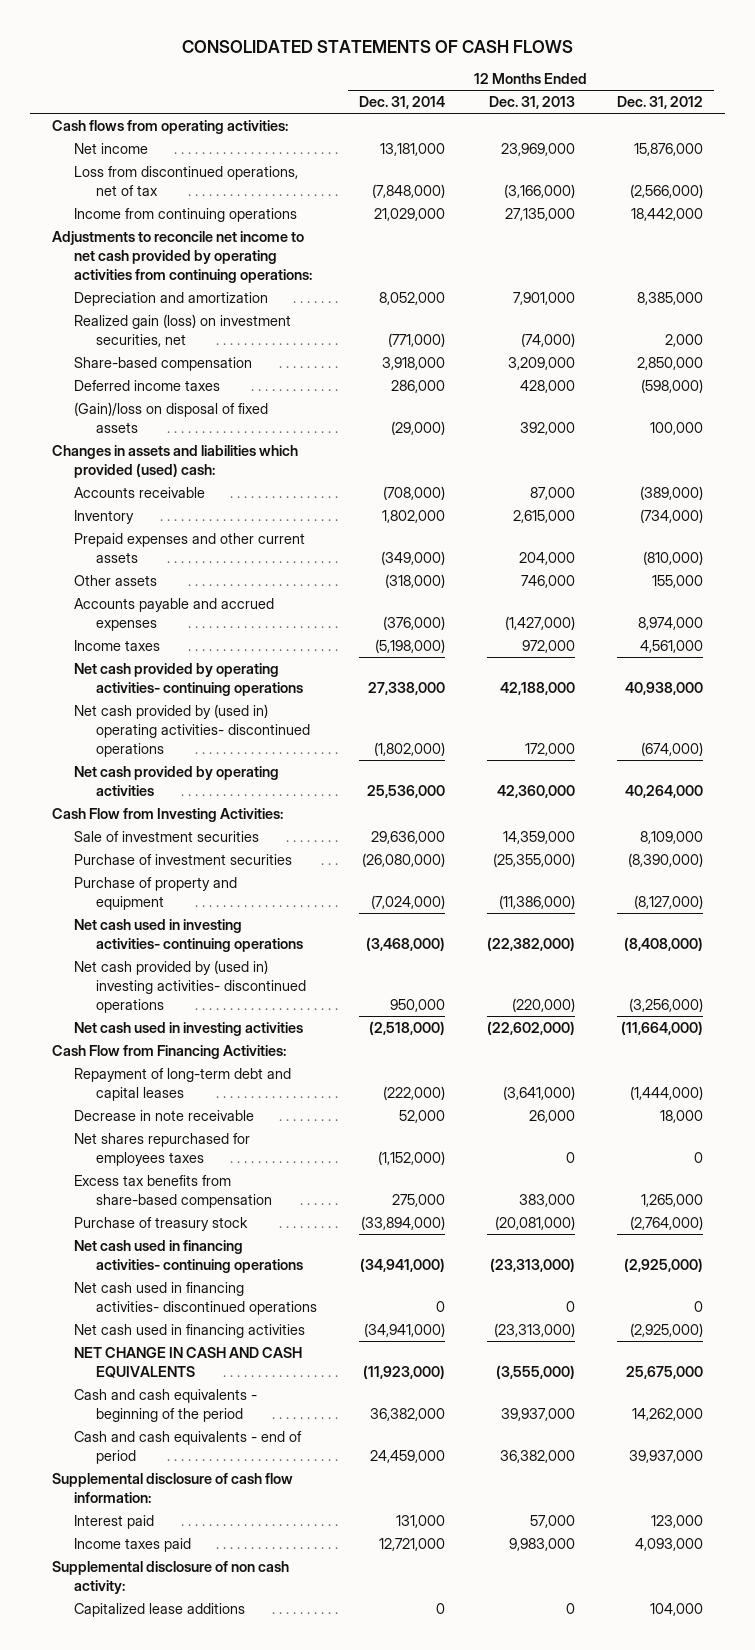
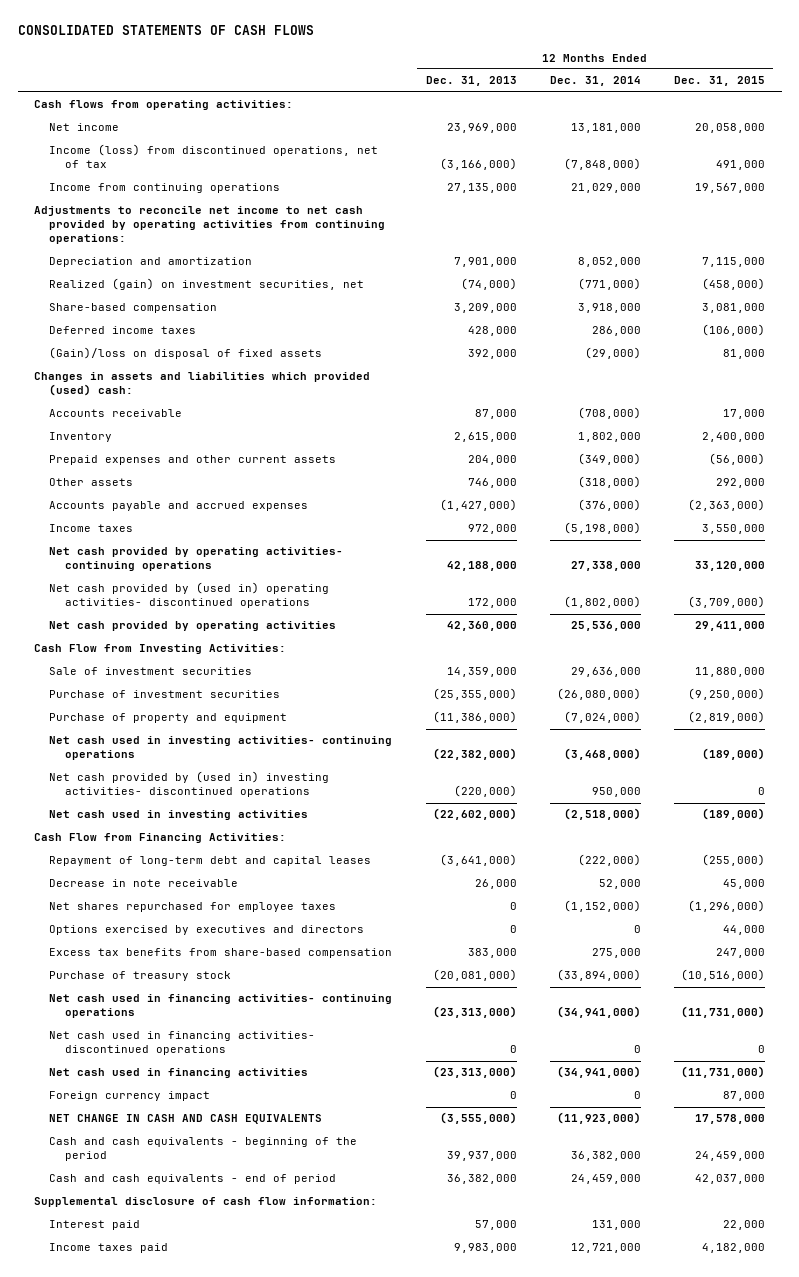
- | 12 Months Ended Dec. 31, 2014 | 12 Months Ended Dec. 31, 2013 | 12 Months Ended Dec. 31, 2012
+ | 12 Months Ended Dec. 31, 2013 | 12 Months Ended Dec. 31, 2014 | 12 Months Ended Dec. 31, 2015
- Loss from discontinued operations, net of tax | (7,848,000) | (3,166,000) | (2,566,000)
+ Income (loss) from discontinued operations, net of tax | (3,166,000) | (7,848,000) | 491,000
- Realized gain (loss) on investment securities, net | (771,000) | (74,000) | 2,000
+ Realized (gain) on investment securities, net | (74,000) | (771,000) | (458,000)
- Net shares repurchased for employees taxes | (1,152,000) | 0 | 0
+ Net shares repurchased for employee taxes | 0 | (1,152,000) | (1,296,000)
+ Options exercised by executives and directors | 0 | 0 | 44,000
+ Foreign currency impact | 0 | 0 | 87,000
- Supplemental disclosure of non cash activity:
- Capitalized lease additions | 0 | 0 | 104,000

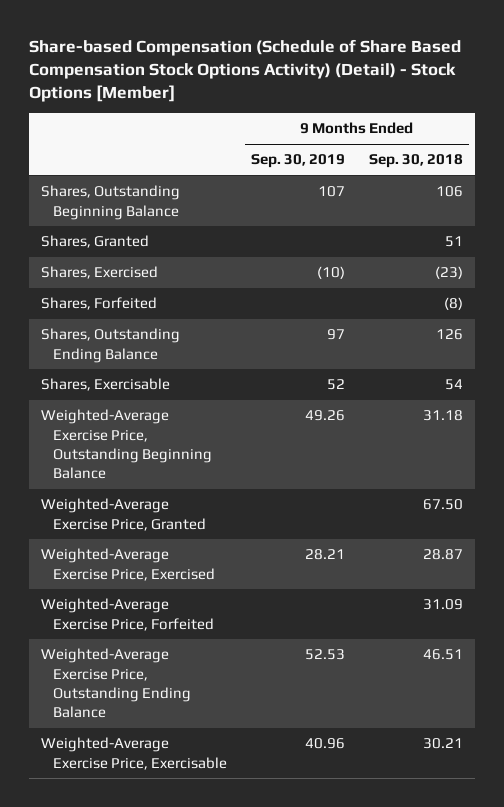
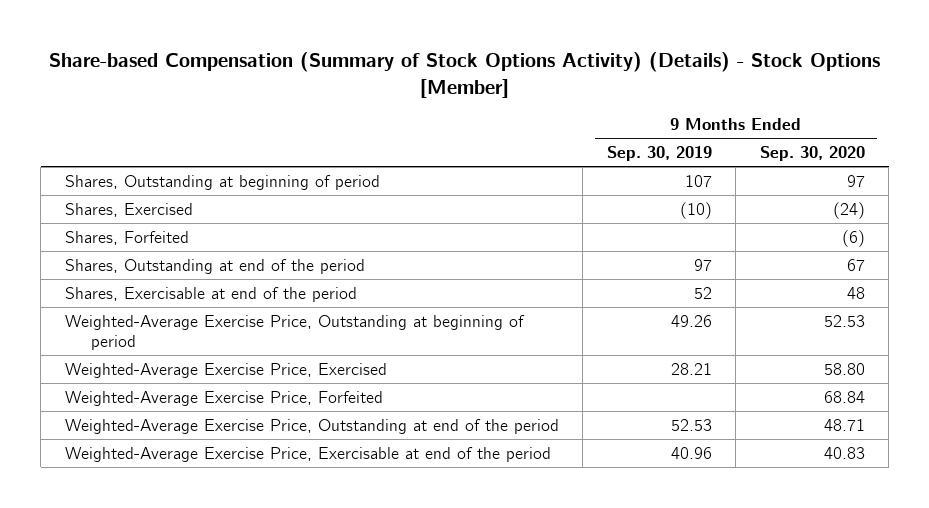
- Share-based Compensation (Schedule of Share Based Compensation Stock Options Activity) (Detail) - Stock Options [Member]
+ Share-based Compensation (Summary of Stock Options Activity) (Details) - Stock Options [Member]
- | 9 Months Ended Sep. 30, 2019 | 9 Months Ended Sep. 30, 2018
+ | 9 Months Ended Sep. 30, 2019 | 9 Months Ended Sep. 30, 2020
- Shares, Outstanding Beginning Balance | 107 | 106
- Shares, Granted | | 51
+ Shares, Outstanding at beginning of period | 107 | 97
- Shares, Outstanding Ending Balance | 97 | 126
- Shares, Exercisable | 52 | 54
- Weighted-Average Exercise Price, Outstanding Beginning Balance | 49.26 | 31.18
- Weighted-Average Exercise Price, Granted | | 67.50
+ Shares, Outstanding at end of the period | 97 | 67
+ Shares, Exercisable at end of the period | 52 | 48
+ Weighted-Average Exercise Price, Outstanding at beginning of period | 49.26 | 52.53
- Weighted-Average Exercise Price, Outstanding Ending Balance | 52.53 | 46.51
- Weighted-Average Exercise Price, Exercisable | 40.96 | 30.21
+ Weighted-Average Exercise Price, Outstanding at end of the period | 52.53 | 48.71
+ Weighted-Average Exercise Price, Exercisable at end of the period | 40.96 | 40.83

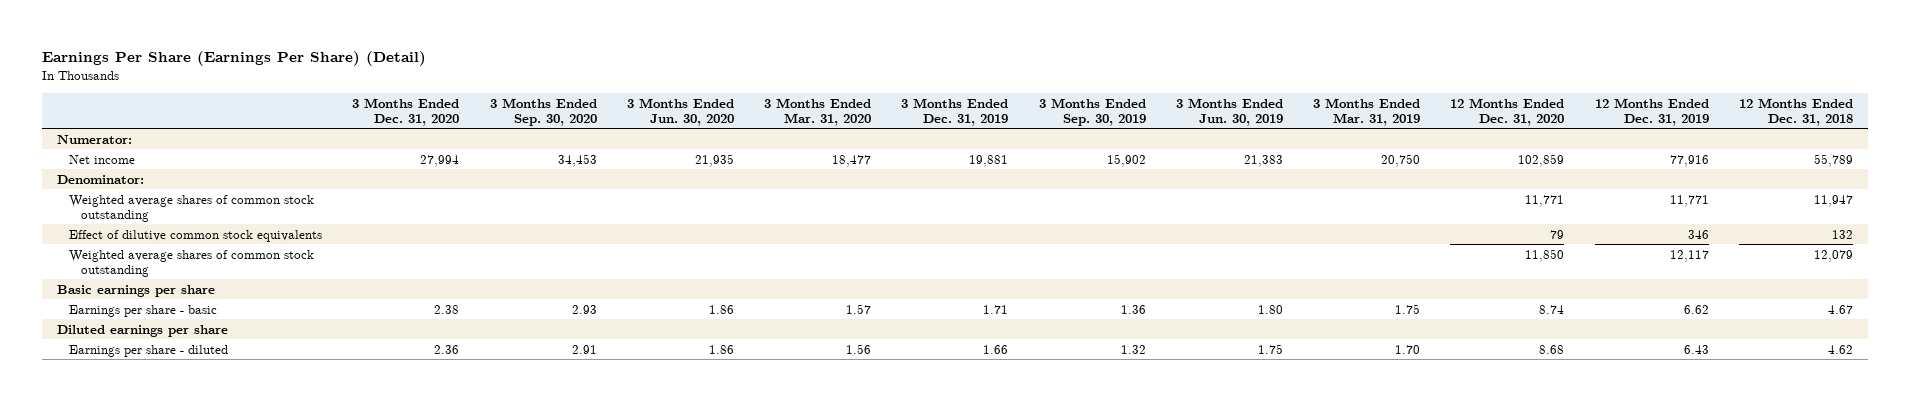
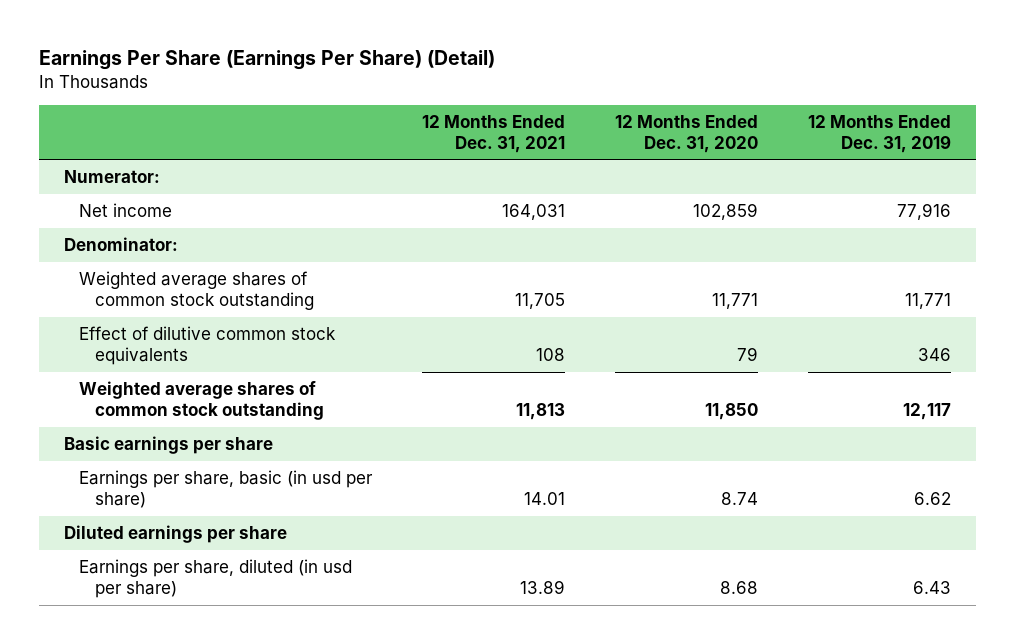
- | 3 Months Ended Dec. 31, 2020 | 3 Months Ended Sep. 30, 2020 | 3 Months Ended Jun. 30, 2020 | 3 Months Ended Mar. 31, 2020 | 3 Months Ended Dec. 31, 2019 | 3 Months Ended Sep. 30, 2019 | 3 Months Ended Jun. 30, 2019 | 3 Months Ended Mar. 31, 2019 | 12 Months Ended Dec. 31, 2020 | 12 Months Ended Dec. 31, 2019 | 12 Months Ended Dec. 31, 2018
+ | 12 Months Ended Dec. 31, 2021 | 12 Months Ended Dec. 31, 2020 | 12 Months Ended Dec. 31, 2019
- Earnings per share - basic | 2.38 | 2.93 | 1.86 | 1.57 | 1.71 | 1.36 | 1.80 | 1.75 | 8.74 | 6.62 | 4.67
+ Earnings per share, basic (in usd per share) | 14.01 | 8.74 | 6.62
- Earnings per share - diluted | 2.36 | 2.91 | 1.86 | 1.56 | 1.66 | 1.32 | 1.75 | 1.70 | 8.68 | 6.43 | 4.62
+ Earnings per share, diluted (in usd per share) | 13.89 | 8.68 | 6.43

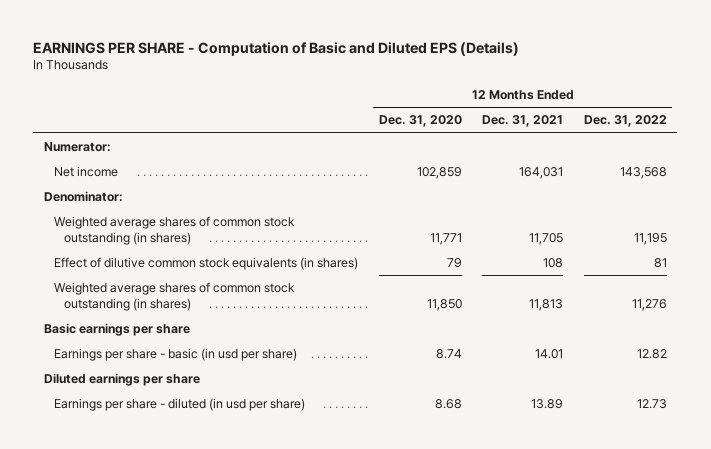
- Earnings Per Share (Earnings Per Share) (Detail)
+ EARNINGS PER SHARE - Computation of Basic and Diluted EPS (Details)
- | 12 Months Ended Dec. 31, 2021 | 12 Months Ended Dec. 31, 2020 | 12 Months Ended Dec. 31, 2019
+ | 12 Months Ended Dec. 31, 2020 | 12 Months Ended Dec. 31, 2021 | 12 Months Ended Dec. 31, 2022
- Weighted average shares of common stock outstanding | 11,705 | 11,771 | 11,771
- Effect of dilutive common stock equivalents | 108 | 79 | 346
- Weighted average shares of common stock outstanding | 11,813 | 11,850 | 12,117
+ Weighted average shares of common stock outstanding (in shares) | 11,771 | 11,705 | 11,195
+ Effect of dilutive common stock equivalents (in shares) | 79 | 108 | 81
+ Weighted average shares of common stock outstanding (in shares) | 11,850 | 11,813 | 11,276
- Earnings per share, basic (in usd per share) | 14.01 | 8.74 | 6.62
+ Earnings per share - basic (in usd per share) | 8.74 | 14.01 | 12.82
- Earnings per share, diluted (in usd per share) | 13.89 | 8.68 | 6.43
+ Earnings per share - diluted (in usd per share) | 8.68 | 13.89 | 12.73

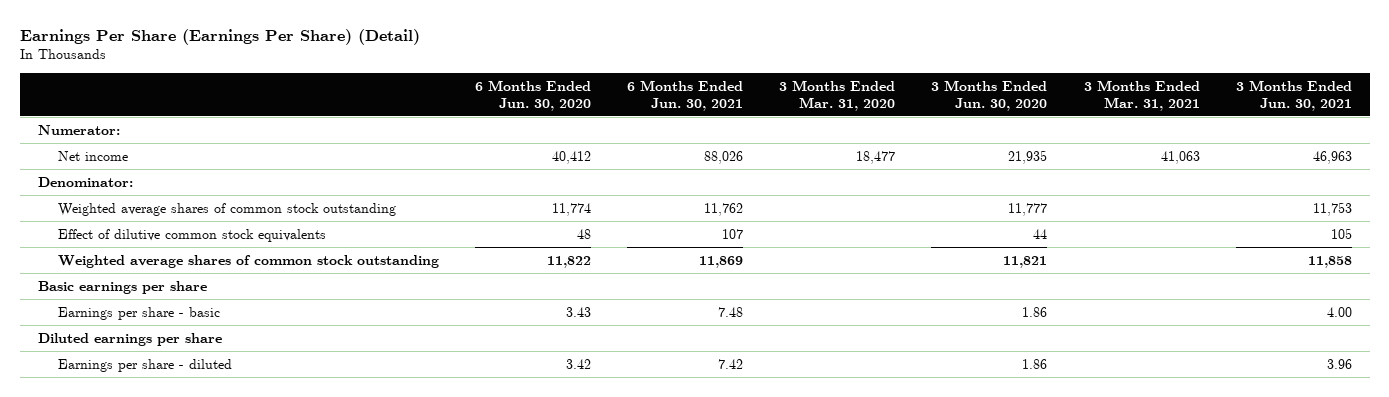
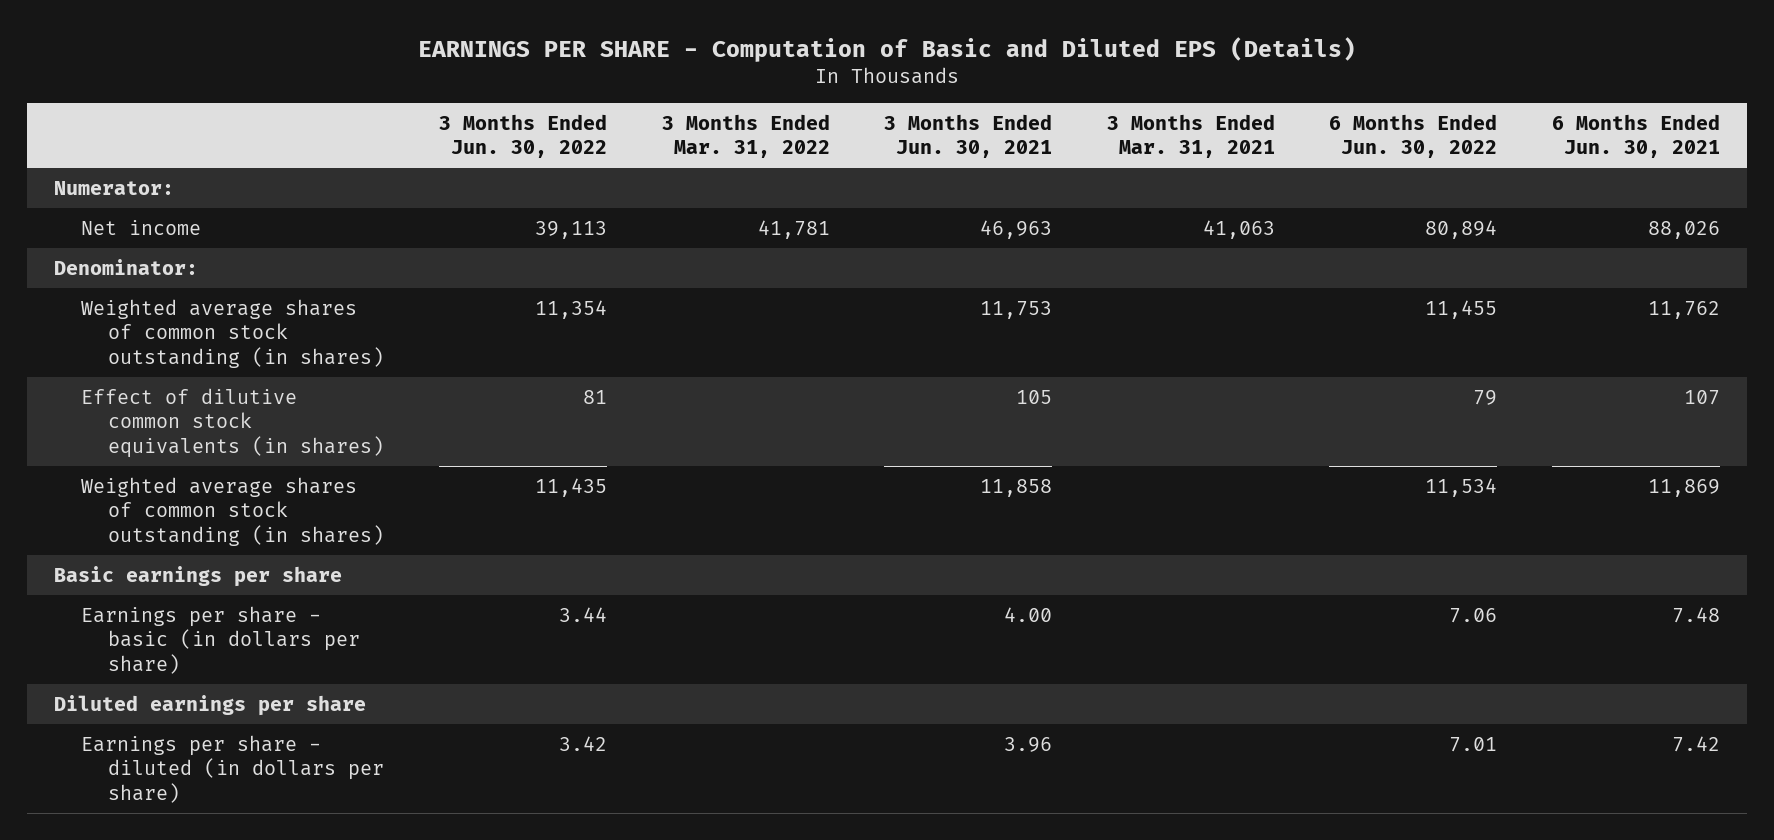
- Earnings Per Share (Earnings Per Share) (Detail)
+ EARNINGS PER SHARE - Computation of Basic and Diluted EPS (Details)
- | 6 Months Ended Jun. 30, 2020 | 6 Months Ended Jun. 30, 2021 | 3 Months Ended Mar. 31, 2020 | 3 Months Ended Jun. 30, 2020 | 3 Months Ended Mar. 31, 2021 | 3 Months Ended Jun. 30, 2021
+ | 3 Months Ended Jun. 30, 2022 | 3 Months Ended Mar. 31, 2022 | 3 Months Ended Jun. 30, 2021 | 3 Months Ended Mar. 31, 2021 | 6 Months Ended Jun. 30, 2022 | 6 Months Ended Jun. 30, 2021
- Weighted average shares of common stock outstanding | 11,774 | 11,762 | | 11,777 | | 11,753
- Effect of dilutive common stock equivalents | 48 | 107 | | 44 | | 105
- Weighted average shares of common stock outstanding | 11,822 | 11,869 | | 11,821 | | 11,858
+ Weighted average shares of common stock outstanding (in shares) | 11,354 | | 11,753 | | 11,455 | 11,762
+ Effect of dilutive common stock equivalents (in shares) | 81 | | 105 | | 79 | 107
+ Weighted average shares of common stock outstanding (in shares) | 11,435 | | 11,858 | | 11,534 | 11,869
- Earnings per share - basic | 3.43 | 7.48 | | 1.86 | | 4.00
+ Earnings per share - basic (in dollars per share) | 3.44 | | 4.00 | | 7.06 | 7.48
- Earnings per share - diluted | 3.42 | 7.42 | | 1.86 | | 3.96
+ Earnings per share - diluted (in dollars per share) | 3.42 | | 3.96 | | 7.01 | 7.42

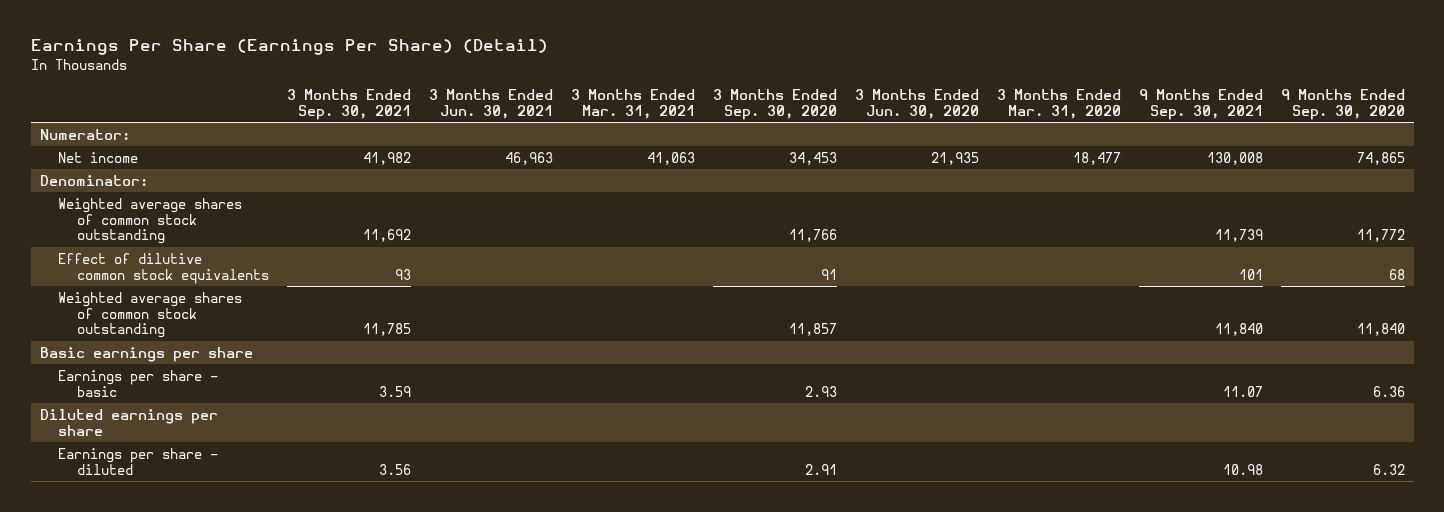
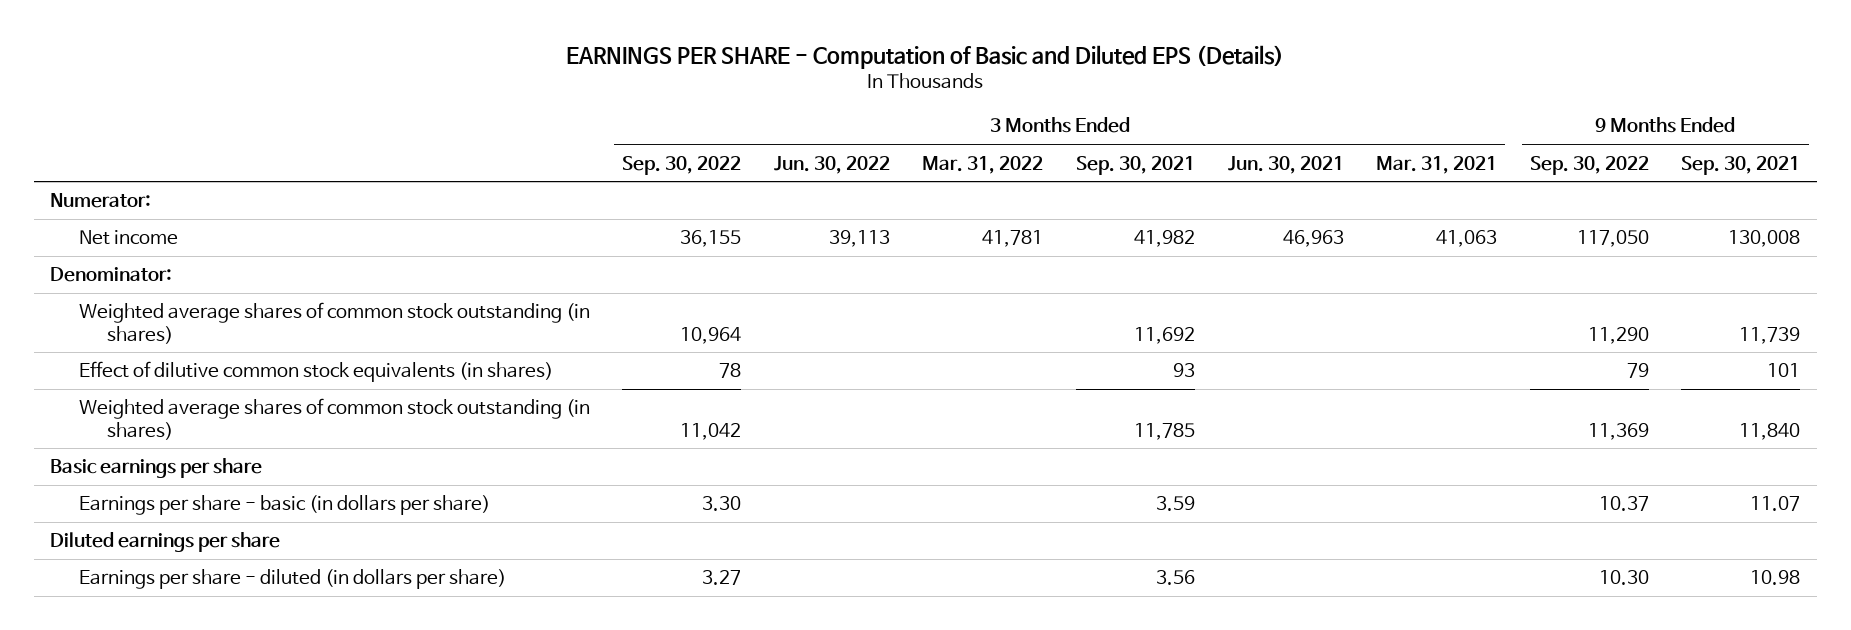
- Earnings Per Share (Earnings Per Share) (Detail)
+ EARNINGS PER SHARE - Computation of Basic and Diluted EPS (Details)
- | 3 Months Ended Sep. 30, 2021 | 3 Months Ended Jun. 30, 2021 | 3 Months Ended Mar. 31, 2021 | 3 Months Ended Sep. 30, 2020 | 3 Months Ended Jun. 30, 2020 | 3 Months Ended Mar. 31, 2020 | 9 Months Ended Sep. 30, 2021 | 9 Months Ended Sep. 30, 2020
+ | 3 Months Ended Sep. 30, 2022 | 3 Months Ended Jun. 30, 2022 | 3 Months Ended Mar. 31, 2022 | 3 Months Ended Sep. 30, 2021 | 3 Months Ended Jun. 30, 2021 | 3 Months Ended Mar. 31, 2021 | 9 Months Ended Sep. 30, 2022 | 9 Months Ended Sep. 30, 2021
- Weighted average shares of common stock outstanding | 11,692 | | | 11,766 | | | 11,739 | 11,772
- Effect of dilutive common stock equivalents | 93 | | | 91 | | | 101 | 68
- Weighted average shares of common stock outstanding | 11,785 | | | 11,857 | | | 11,840 | 11,840
+ Weighted average shares of common stock outstanding (in shares) | 10,964 | | | 11,692 | | | 11,290 | 11,739
+ Effect of dilutive common stock equivalents (in shares) | 78 | | | 93 | | | 79 | 101
+ Weighted average shares of common stock outstanding (in shares) | 11,042 | | | 11,785 | | | 11,369 | 11,840
- Earnings per share - basic | 3.59 | | | 2.93 | | | 11.07 | 6.36
+ Earnings per share - basic (in dollars per share) | 3.30 | | | 3.59 | | | 10.37 | 11.07
- Earnings per share - diluted | 3.56 | | | 2.91 | | | 10.98 | 6.32
+ Earnings per share - diluted (in dollars per share) | 3.27 | | | 3.56 | | | 10.30 | 10.98

